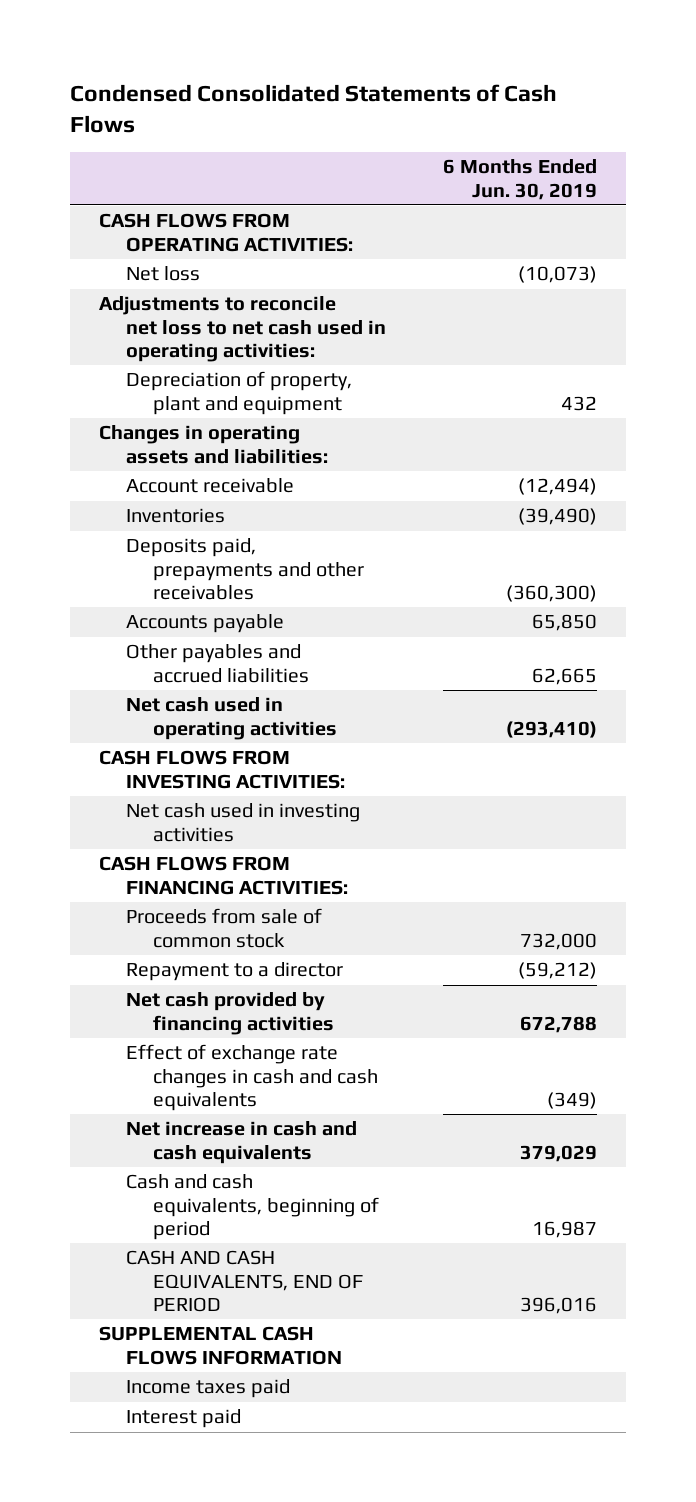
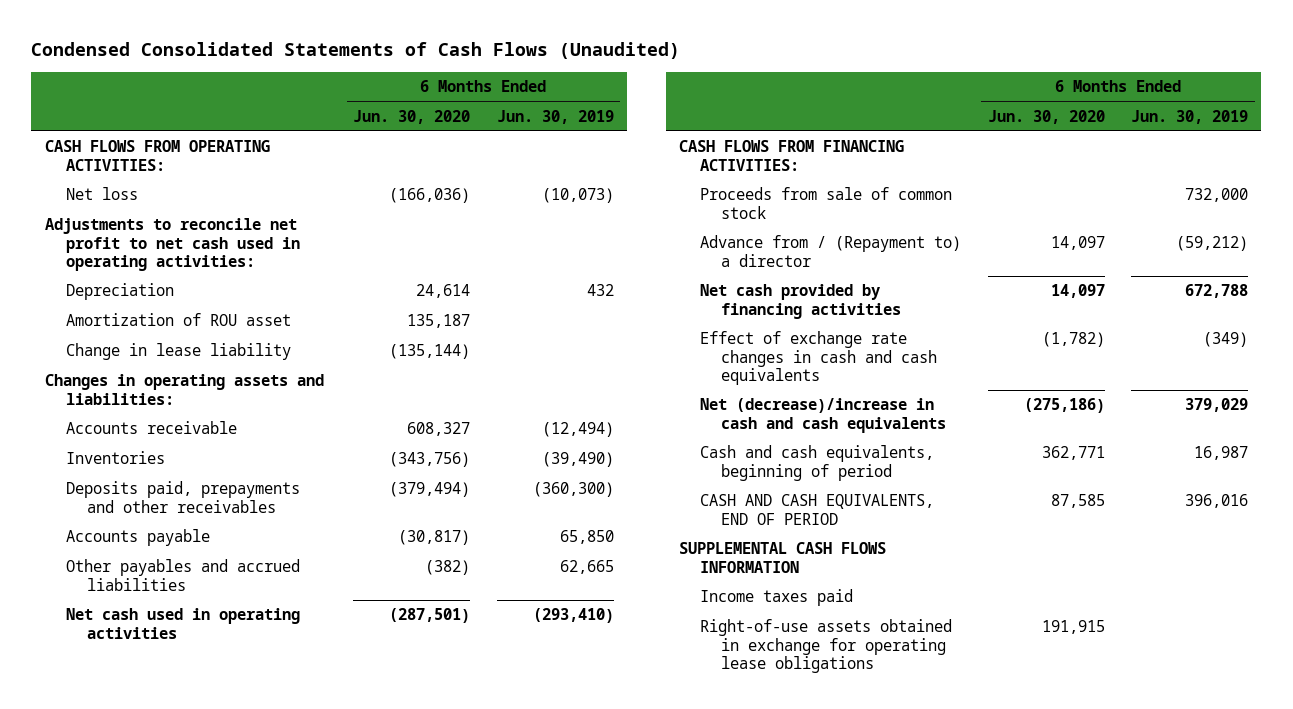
- Condensed Consolidated Statements of Cash Flows
+ Condensed Consolidated Statements of Cash Flows (Unaudited)
- | 6 Months Ended Jun. 30, 2019
+ | 6 Months Ended Jun. 30, 2020 | 6 Months Ended Jun. 30, 2019
- Adjustments to reconcile net loss to net cash used in operating activities:
- Depreciation of property, plant and equipment | 432
+ Adjustments to reconcile net profit to net cash used in operating activities:
+ Depreciation | 24,614 | 432
+ Amortization of ROU asset | 135,187 |
+ Change in lease liability | (135,144) |
- Account receivable | (12,494)
+ Accounts receivable | 608,327 | (12,494)
- CASH FLOWS FROM INVESTING ACTIVITIES:
- Net cash used in investing activities
- Repayment to a director | (59,212)
+ Advance from / (Repayment to) a director | 14,097 | (59,212)
- Net increase in cash and cash equivalents | 379,029
+ Net (decrease)/increase in cash and cash equivalents | (275,186) | 379,029
- Interest paid
+ Right-of-use assets obtained in exchange for operating lease obligations | 191,915 |

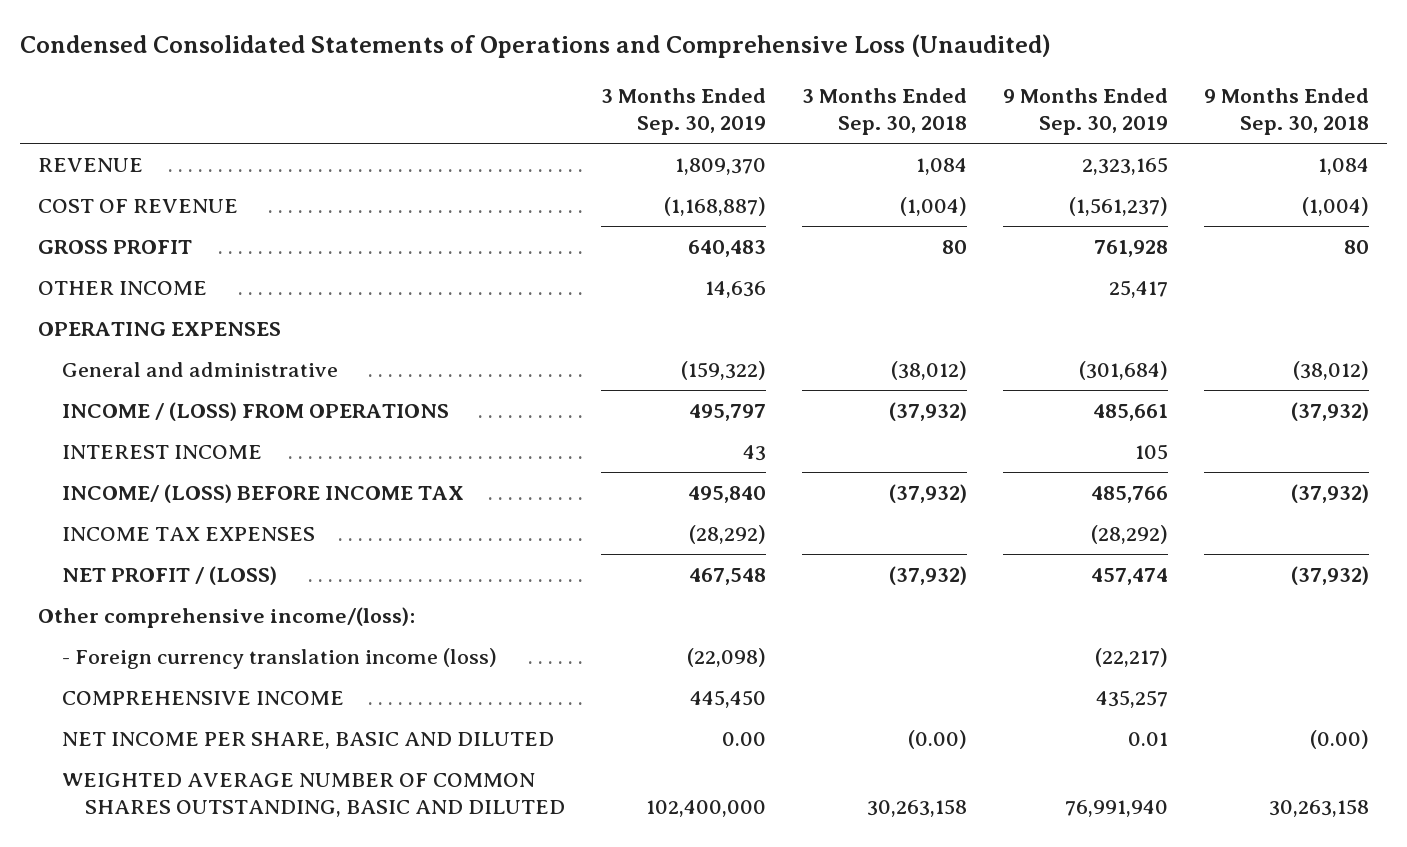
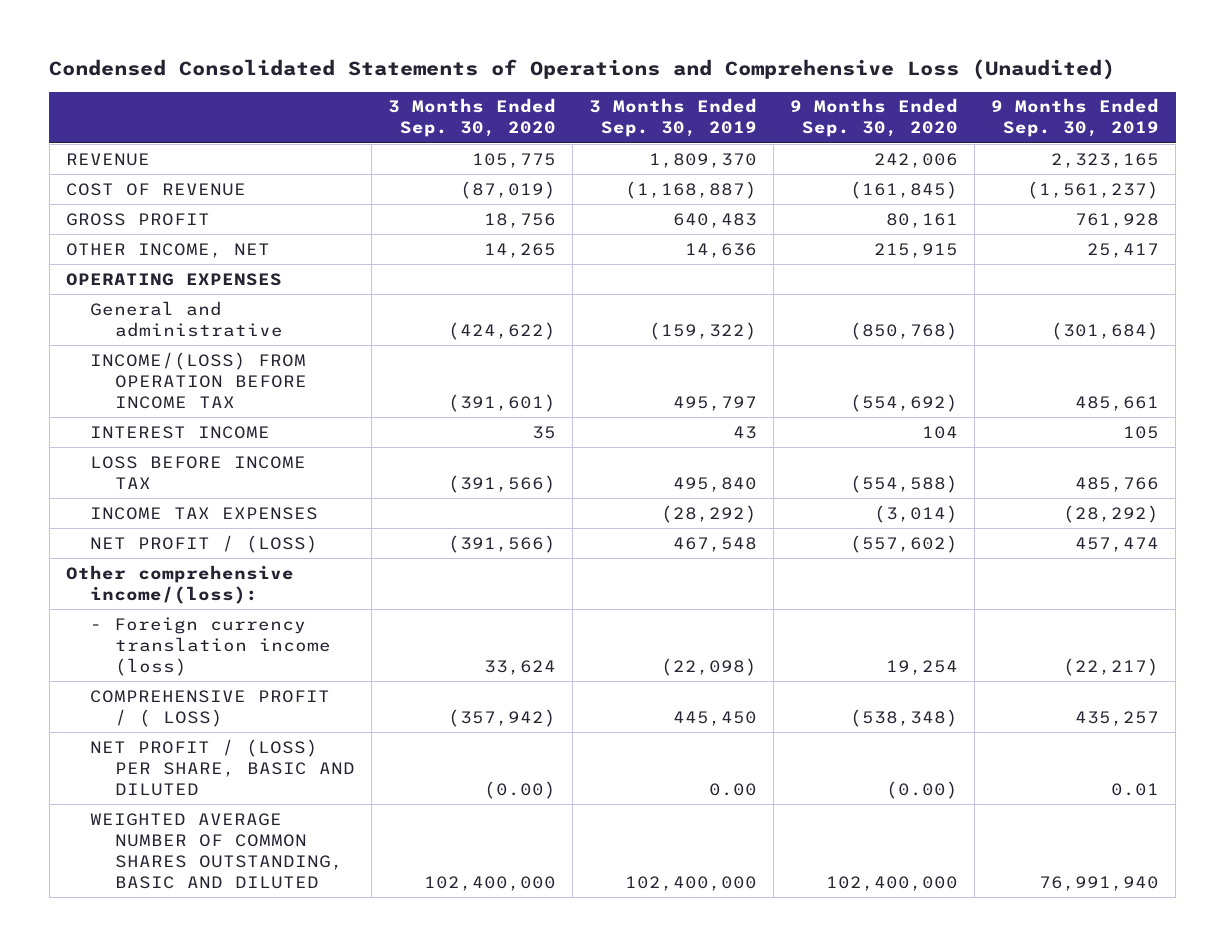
- | 3 Months Ended Sep. 30, 2019 | 3 Months Ended Sep. 30, 2018 | 9 Months Ended Sep. 30, 2019 | 9 Months Ended Sep. 30, 2018
+ | 3 Months Ended Sep. 30, 2020 | 3 Months Ended Sep. 30, 2019 | 9 Months Ended Sep. 30, 2020 | 9 Months Ended Sep. 30, 2019
- OTHER INCOME | 14,636 | | 25,417 |
+ OTHER INCOME, NET | 14,265 | 14,636 | 215,915 | 25,417
- INCOME / (LOSS) FROM OPERATIONS | 495,797 | (37,932) | 485,661 | (37,932)
+ INCOME/(LOSS) FROM OPERATION BEFORE INCOME TAX | (391,601) | 495,797 | (554,692) | 485,661
- INCOME/ (LOSS) BEFORE INCOME TAX | 495,840 | (37,932) | 485,766 | (37,932)
+ LOSS BEFORE INCOME TAX | (391,566) | 495,840 | (554,588) | 485,766
- COMPREHENSIVE INCOME | 445,450 | | 435,257 |
- NET INCOME PER SHARE, BASIC AND DILUTED | 0.00 | (0.00) | 0.01 | (0.00)
+ COMPREHENSIVE PROFIT / ( LOSS) | (357,942) | 445,450 | (538,348) | 435,257
+ NET PROFIT / (LOSS) PER SHARE, BASIC AND DILUTED | (0.00) | 0.00 | (0.00) | 0.01

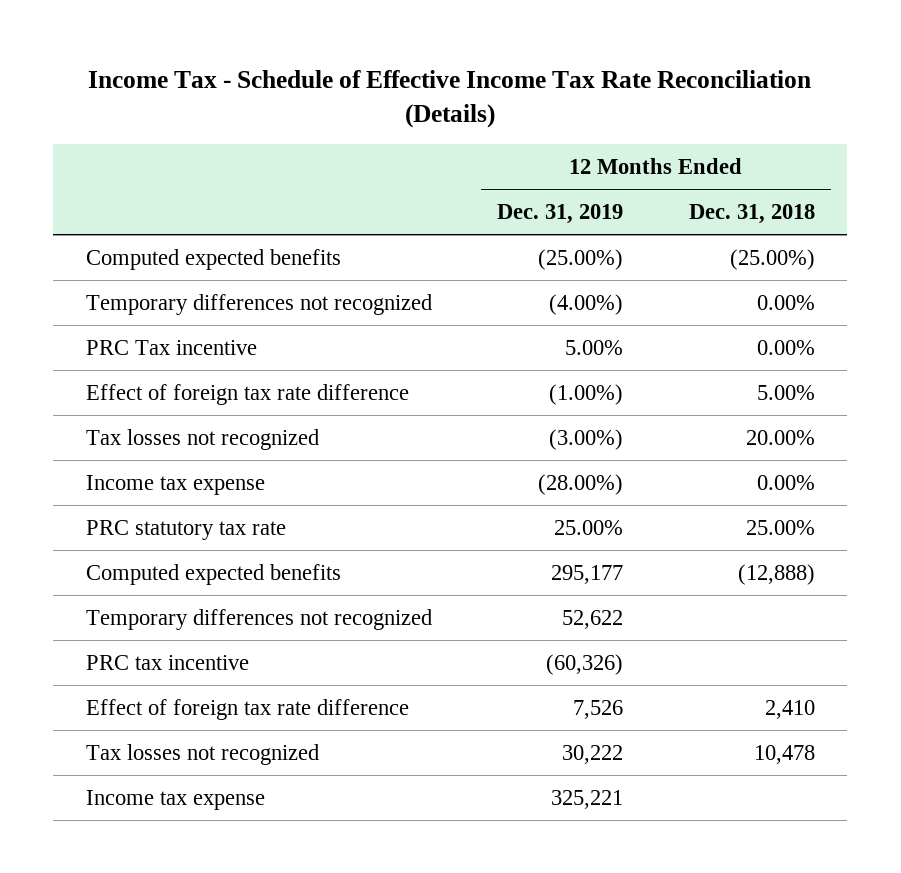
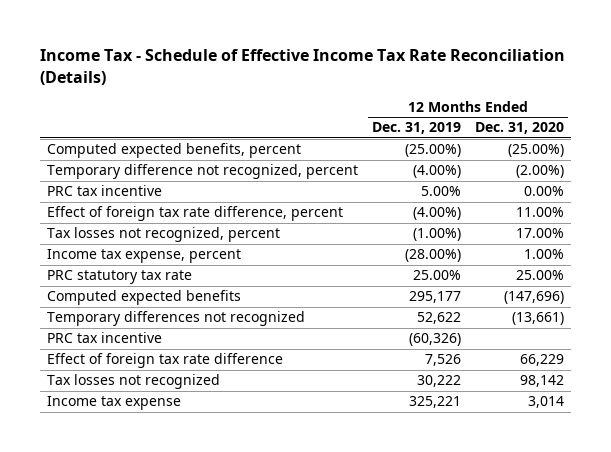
- | 12 Months Ended Dec. 31, 2019 | 12 Months Ended Dec. 31, 2018
+ | 12 Months Ended Dec. 31, 2019 | 12 Months Ended Dec. 31, 2020
- Computed expected benefits | (25.00%) | (25.00%)
- Temporary differences not recognized | (4.00%) | 0.00%
- PRC Tax incentive | 5.00% | 0.00%
- Effect of foreign tax rate difference | (1.00%) | 5.00%
- Tax losses not recognized | (3.00%) | 20.00%
- Income tax expense | (28.00%) | 0.00%
+ Computed expected benefits, percent | (25.00%) | (25.00%)
+ Temporary difference not recognized, percent | (4.00%) | (2.00%)
+ PRC tax incentive | 5.00% | 0.00%
+ Effect of foreign tax rate difference, percent | (4.00%) | 11.00%
+ Tax losses not recognized, percent | (1.00%) | 17.00%
+ Income tax expense, percent | (28.00%) | 1.00%

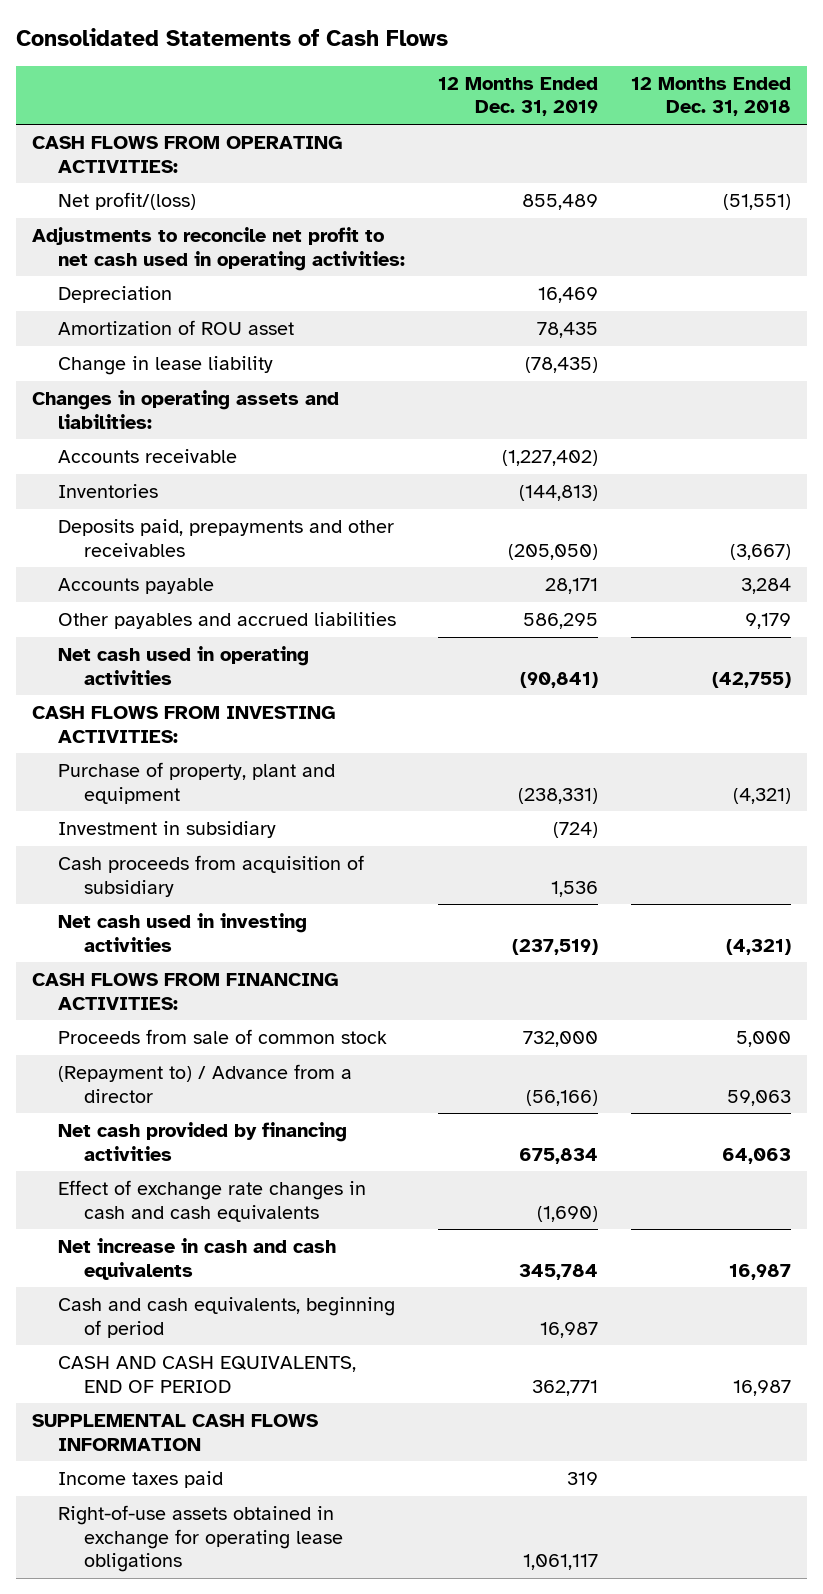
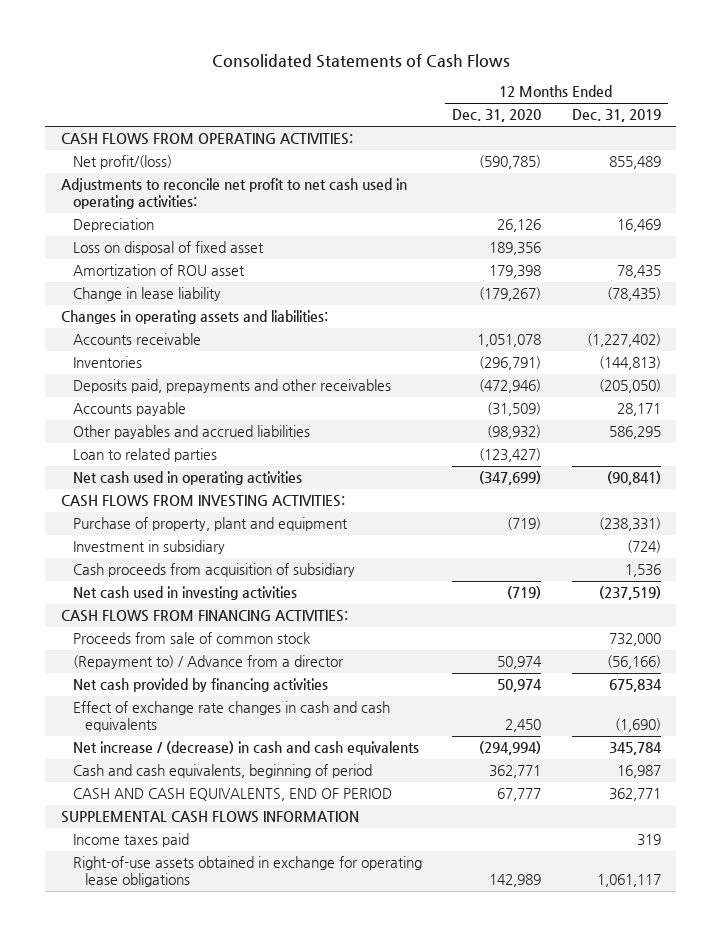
- | 12 Months Ended Dec. 31, 2019 | 12 Months Ended Dec. 31, 2018
+ | 12 Months Ended Dec. 31, 2020 | 12 Months Ended Dec. 31, 2019
+ Loss on disposal of fixed asset | 189,356 |
+ Loan to related parties | (123,427) |
- Net increase in cash and cash equivalents | 345,784 | 16,987
+ Net increase / (decrease) in cash and cash equivalents | (294,994) | 345,784

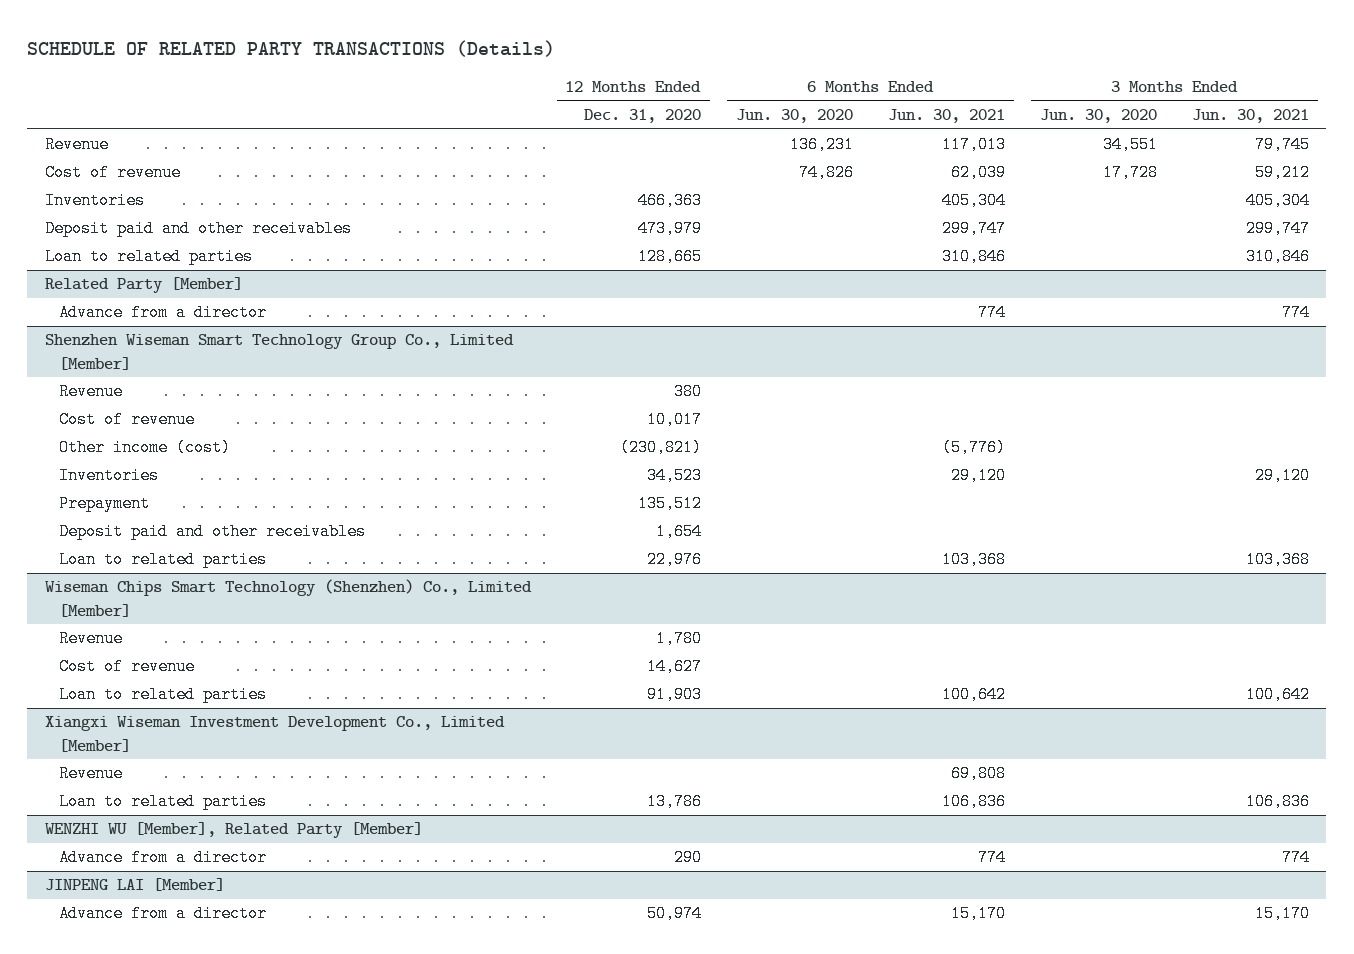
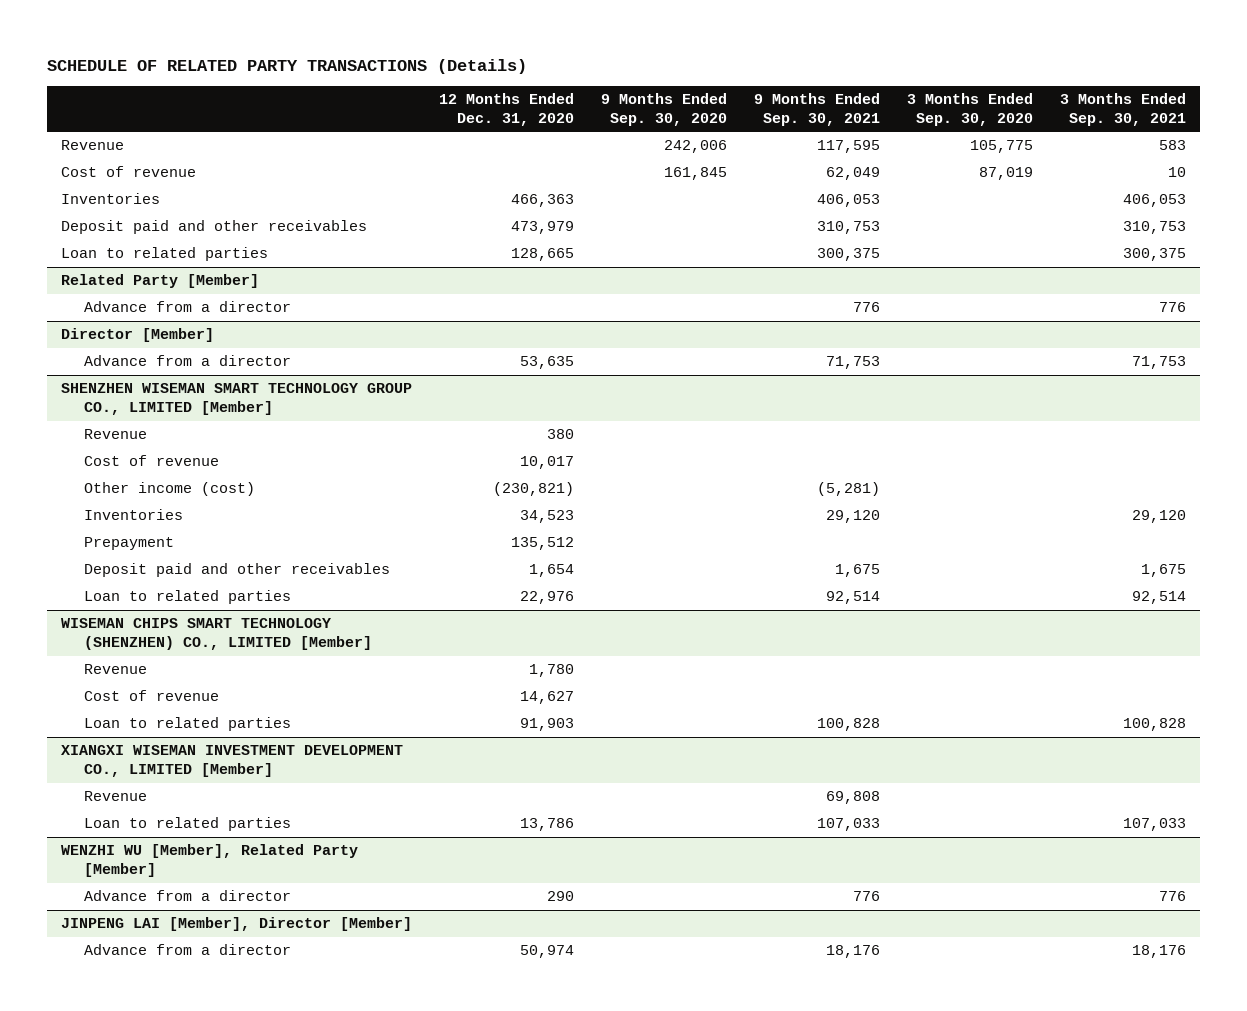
- | 12 Months Ended Dec. 31, 2020 | 6 Months Ended Jun. 30, 2020 | 6 Months Ended Jun. 30, 2021 | 3 Months Ended Jun. 30, 2020 | 3 Months Ended Jun. 30, 2021
+ | 12 Months Ended Dec. 31, 2020 | 9 Months Ended Sep. 30, 2020 | 9 Months Ended Sep. 30, 2021 | 3 Months Ended Sep. 30, 2020 | 3 Months Ended Sep. 30, 2021
- Shenzhen Wiseman Smart Technology Group Co., Limited [Member]
+ Director [Member]
+ Advance from a director | 53,635 | | 71,753 | | 71,753
+ SHENZHEN WISEMAN SMART TECHNOLOGY GROUP CO., LIMITED [Member]
- Wiseman Chips Smart Technology (Shenzhen) Co., Limited [Member]
+ WISEMAN CHIPS SMART TECHNOLOGY (SHENZHEN) CO., LIMITED [Member]
- Xiangxi Wiseman Investment Development Co., Limited [Member]
+ XIANGXI WISEMAN INVESTMENT DEVELOPMENT CO., LIMITED [Member]
- JINPENG LAI [Member]
+ JINPENG LAI [Member], Director [Member]

